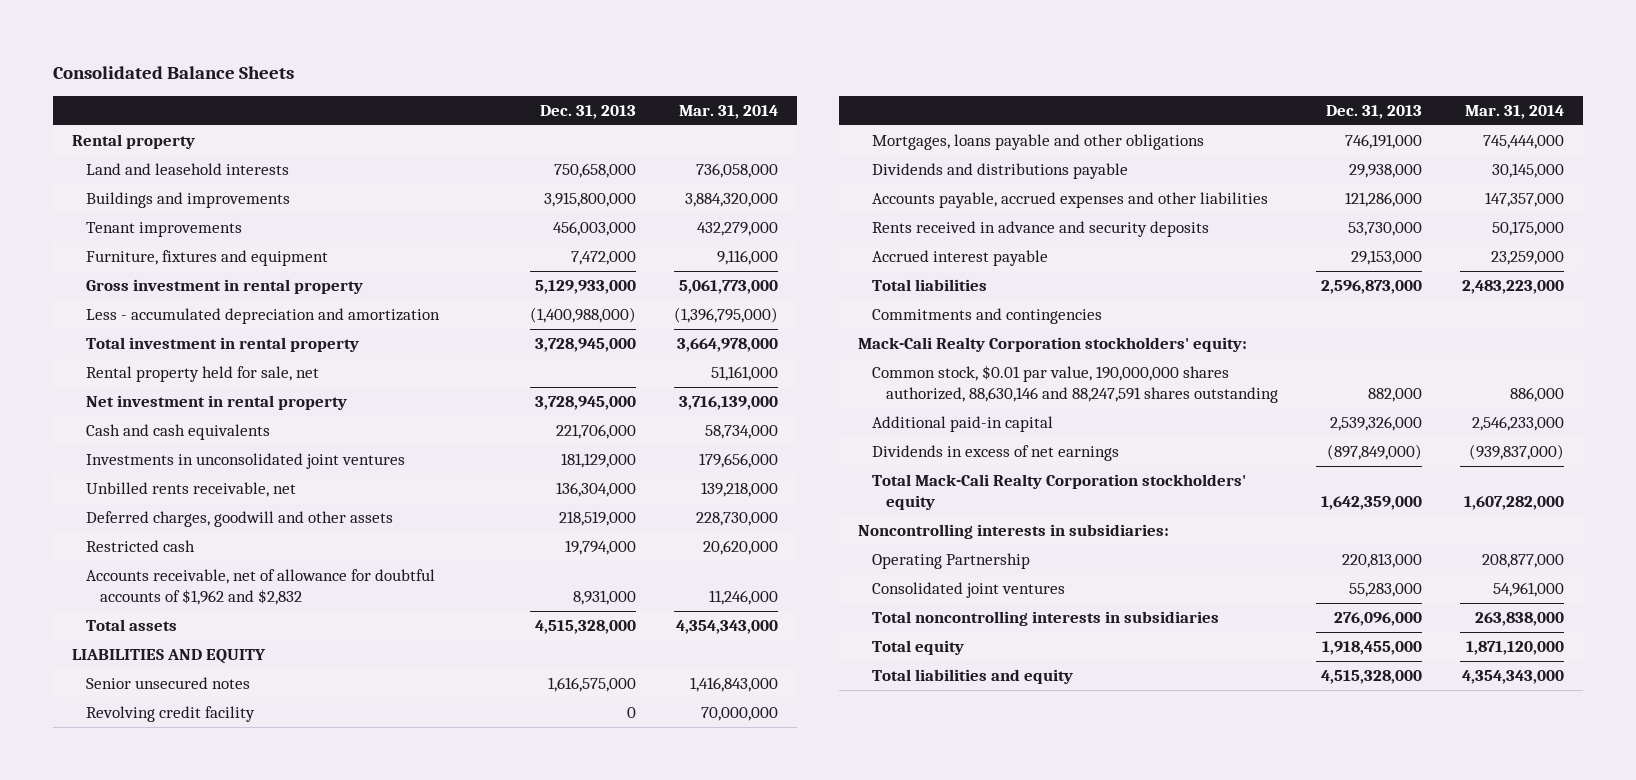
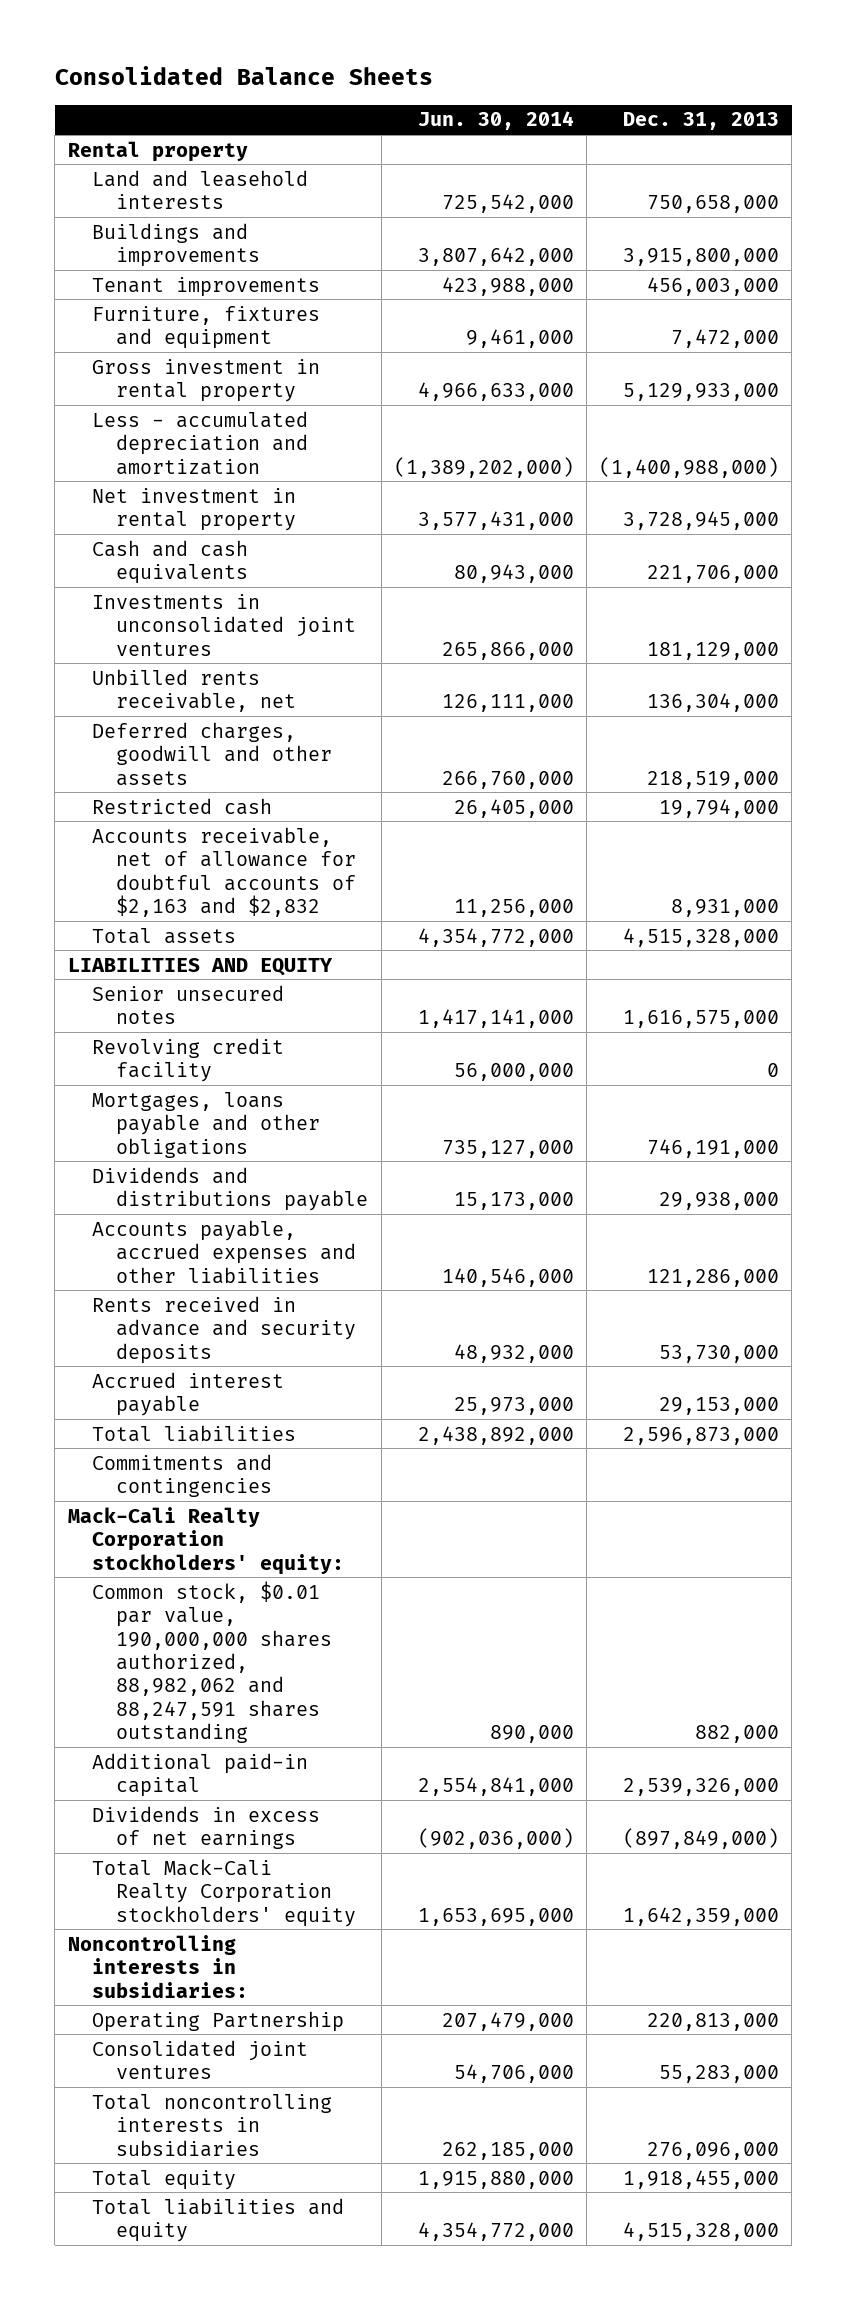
- | Dec. 31, 2013 | Mar. 31, 2014
+ | Jun. 30, 2014 | Dec. 31, 2013
- Total investment in rental property | 3,728,945,000 | 3,664,978,000
- Rental property held for sale, net | | 51,161,000
- Accounts receivable, net of allowance for doubtful accounts of $1,962 and $2,832 | 8,931,000 | 11,246,000
+ Accounts receivable, net of allowance for doubtful accounts of $2,163 and $2,832 | 11,256,000 | 8,931,000
- Common stock, $0.01 par value, 190,000,000 shares authorized, 88,630,146 and 88,247,591 shares outstanding | 882,000 | 886,000
+ Common stock, $0.01 par value, 190,000,000 shares authorized, 88,982,062 and 88,247,591 shares outstanding | 890,000 | 882,000

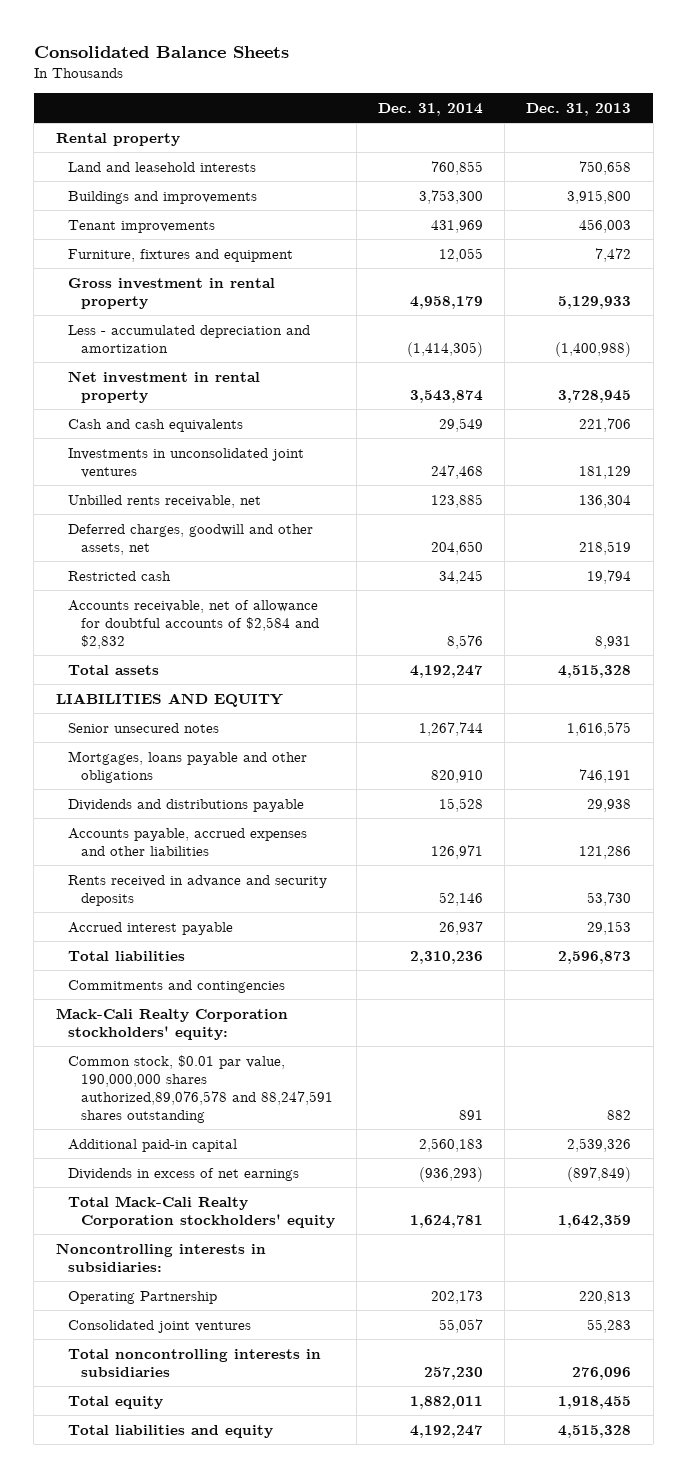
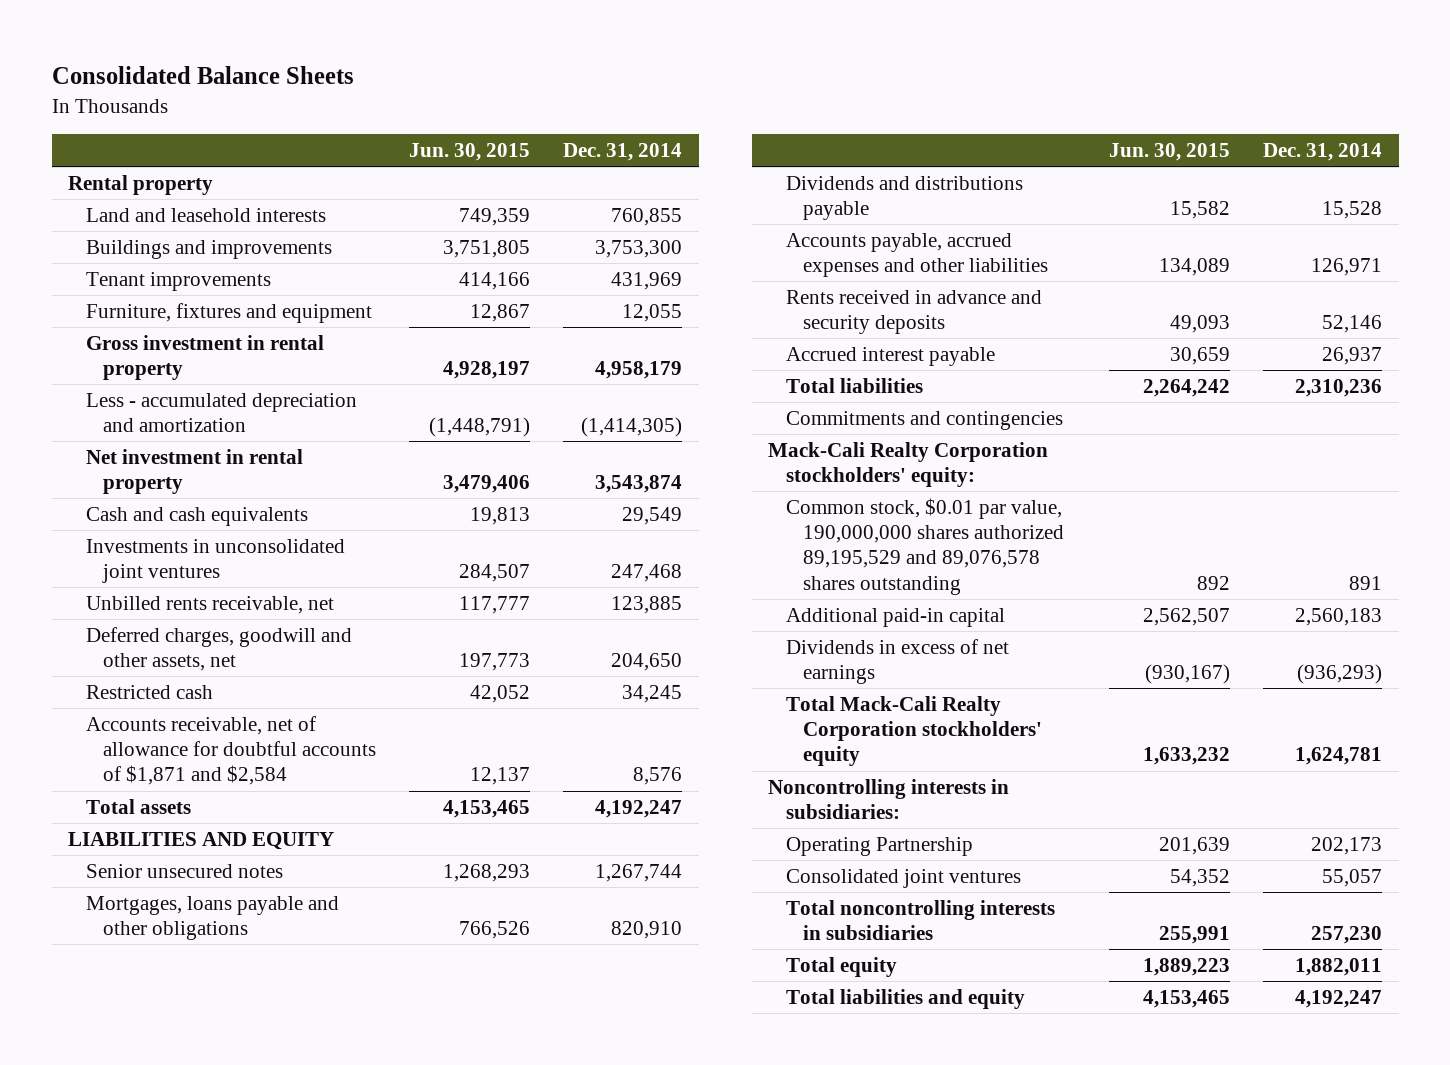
- | Dec. 31, 2014 | Dec. 31, 2013
+ | Jun. 30, 2015 | Dec. 31, 2014
- Accounts receivable, net of allowance for doubtful accounts of $2,584 and $2,832 | 8,576 | 8,931
+ Accounts receivable, net of allowance for doubtful accounts of $1,871 and $2,584 | 12,137 | 8,576
- Common stock, $0.01 par value, 190,000,000 shares authorized,89,076,578 and 88,247,591 shares outstanding | 891 | 882
+ Common stock, $0.01 par value, 190,000,000 shares authorized 89,195,529 and 89,076,578 shares outstanding | 892 | 891

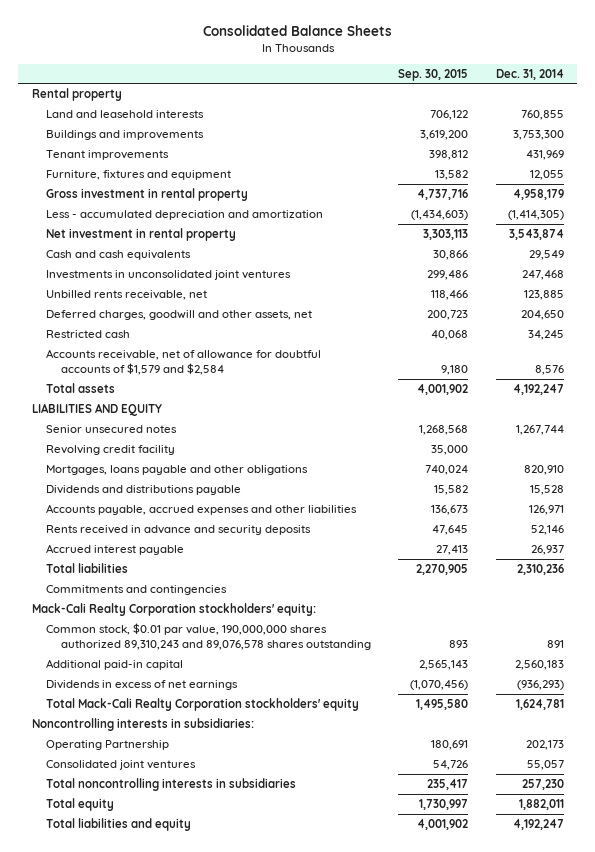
- | Jun. 30, 2015 | Dec. 31, 2014
+ | Sep. 30, 2015 | Dec. 31, 2014
- Accounts receivable, net of allowance for doubtful accounts of $1,871 and $2,584 | 12,137 | 8,576
+ Accounts receivable, net of allowance for doubtful accounts of $1,579 and $2,584 | 9,180 | 8,576
+ Revolving credit facility | 35,000 |
- Common stock, $0.01 par value, 190,000,000 shares authorized 89,195,529 and 89,076,578 shares outstanding | 892 | 891
+ Common stock, $0.01 par value, 190,000,000 shares authorized 89,310,243 and 89,076,578 shares outstanding | 893 | 891

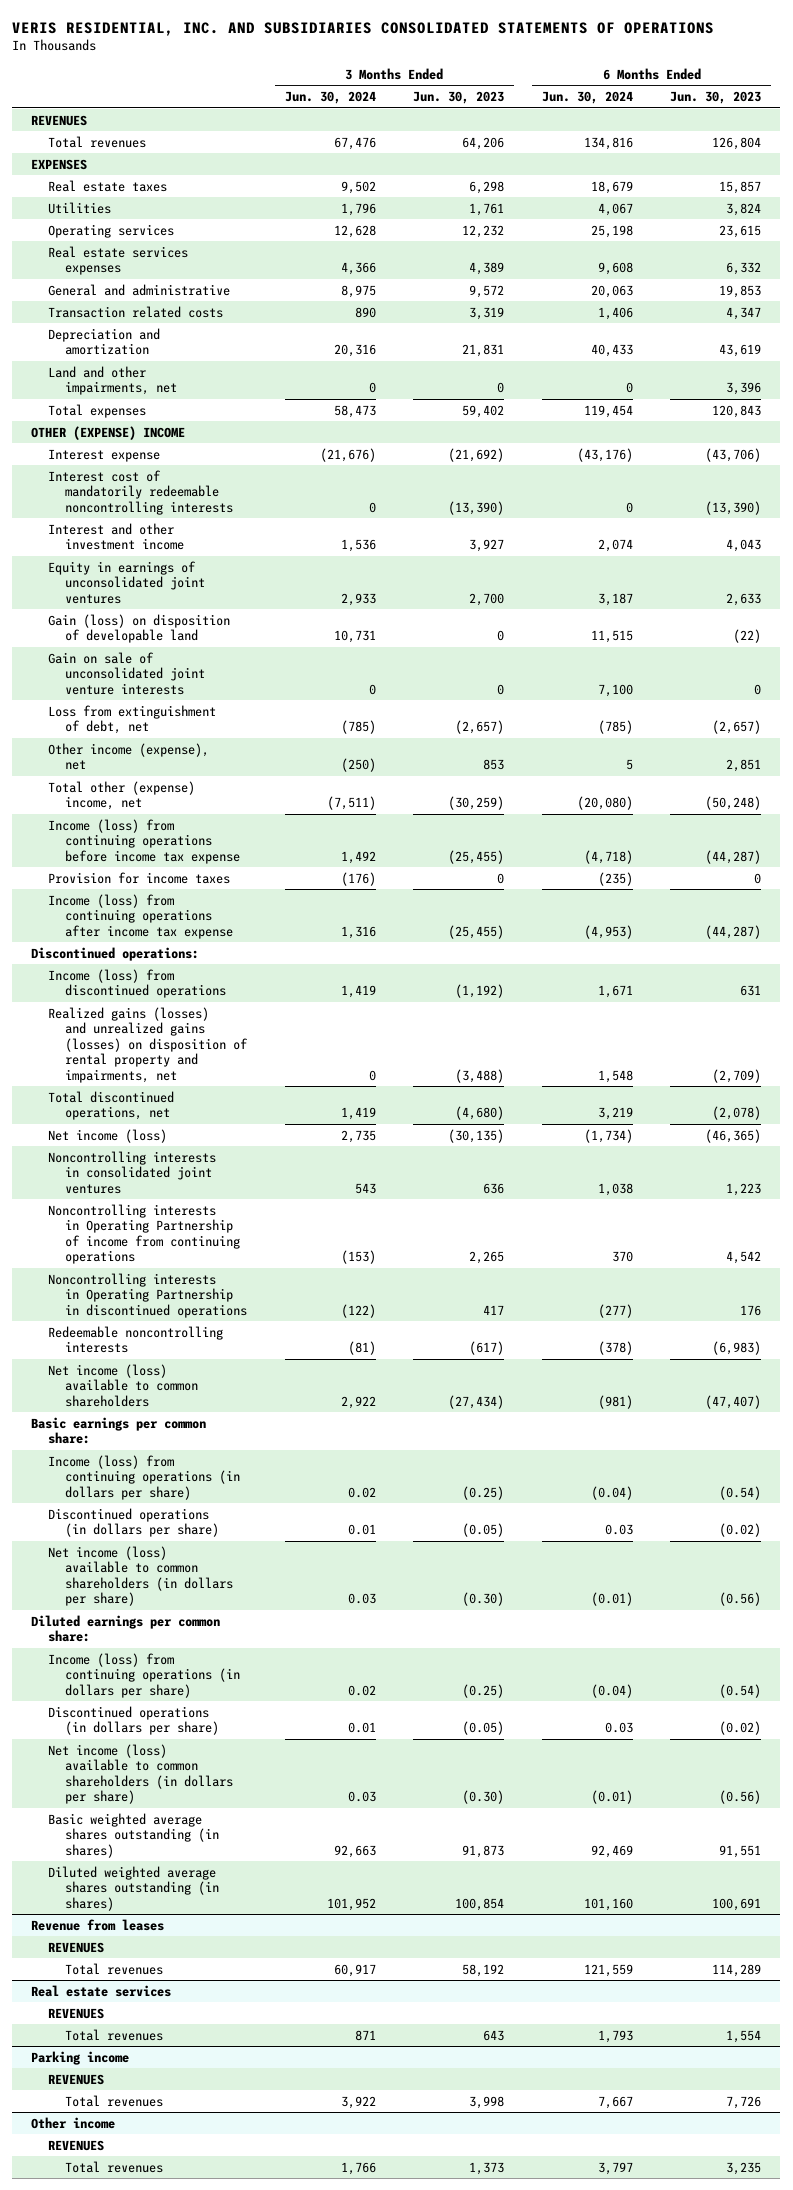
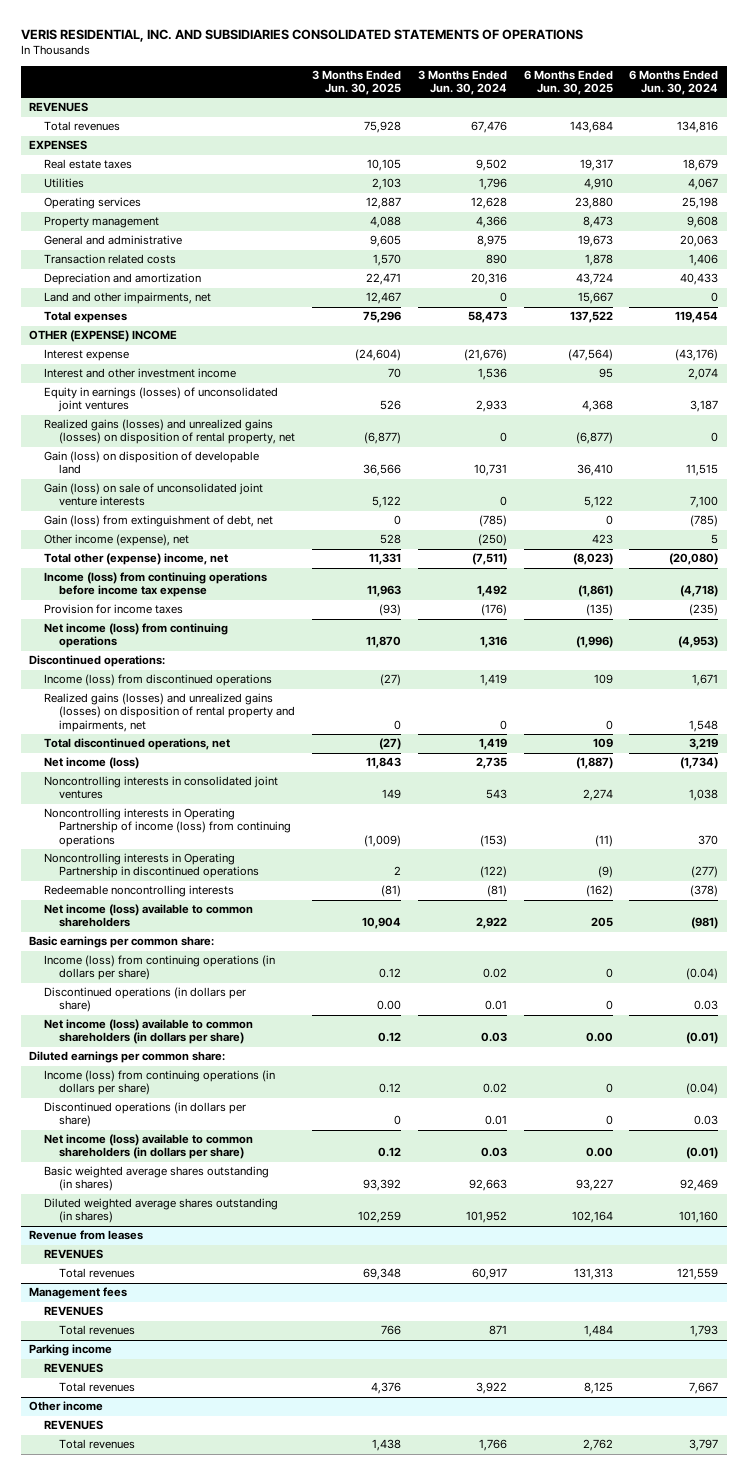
- | 3 Months Ended Jun. 30, 2024 | 3 Months Ended Jun. 30, 2023 | 6 Months Ended Jun. 30, 2024 | 6 Months Ended Jun. 30, 2023
+ | 3 Months Ended Jun. 30, 2025 | 3 Months Ended Jun. 30, 2024 | 6 Months Ended Jun. 30, 2025 | 6 Months Ended Jun. 30, 2024
- Real estate services expenses | 4,366 | 4,389 | 9,608 | 6,332
+ Property management | 4,088 | 4,366 | 8,473 | 9,608
- Interest cost of mandatorily redeemable noncontrolling interests | 0 | (13,390) | 0 | (13,390)
- Equity in earnings of unconsolidated joint ventures | 2,933 | 2,700 | 3,187 | 2,633
+ Equity in earnings (losses) of unconsolidated joint ventures | 526 | 2,933 | 4,368 | 3,187
+ Realized gains (losses) and unrealized gains (losses) on disposition of rental property, net | (6,877) | 0 | (6,877) | 0
- Gain on sale of unconsolidated joint venture interests | 0 | 0 | 7,100 | 0
- Loss from extinguishment of debt, net | (785) | (2,657) | (785) | (2,657)
+ Gain (loss) on sale of unconsolidated joint venture interests | 5,122 | 0 | 5,122 | 7,100
+ Gain (loss) from extinguishment of debt, net | 0 | (785) | 0 | (785)
- Income (loss) from continuing operations after income tax expense | 1,316 | (25,455) | (4,953) | (44,287)
+ Net income (loss) from continuing operations | 11,870 | 1,316 | (1,996) | (4,953)
- Noncontrolling interests in Operating Partnership of income from continuing operations | (153) | 2,265 | 370 | 4,542
+ Noncontrolling interests in Operating Partnership of income (loss) from continuing operations | (1,009) | (153) | (11) | 370
- Real estate services
+ Management fees

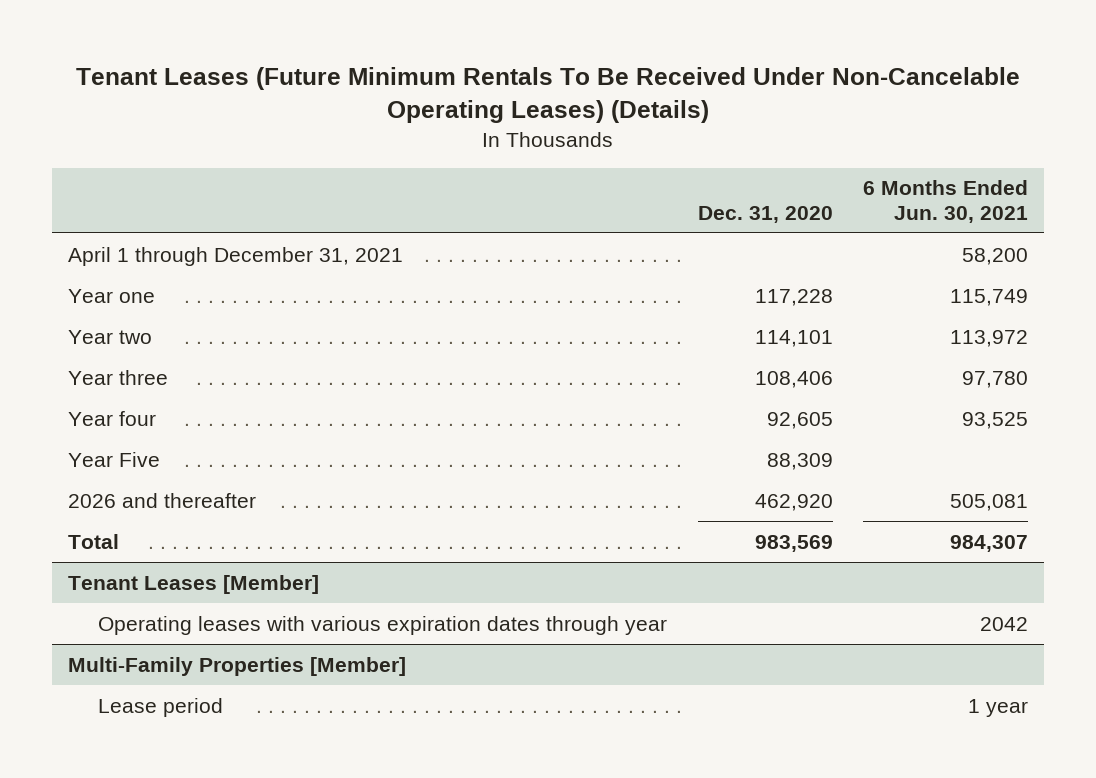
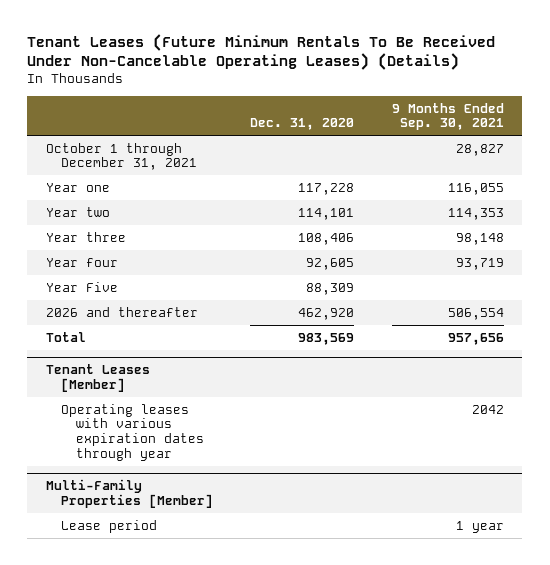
- | Dec. 31, 2020 | 6 Months Ended Jun. 30, 2021
+ | Dec. 31, 2020 | 9 Months Ended Sep. 30, 2021
- April 1 through December 31, 2021 | | 58,200
+ October 1 through December 31, 2021 | | 28,827

